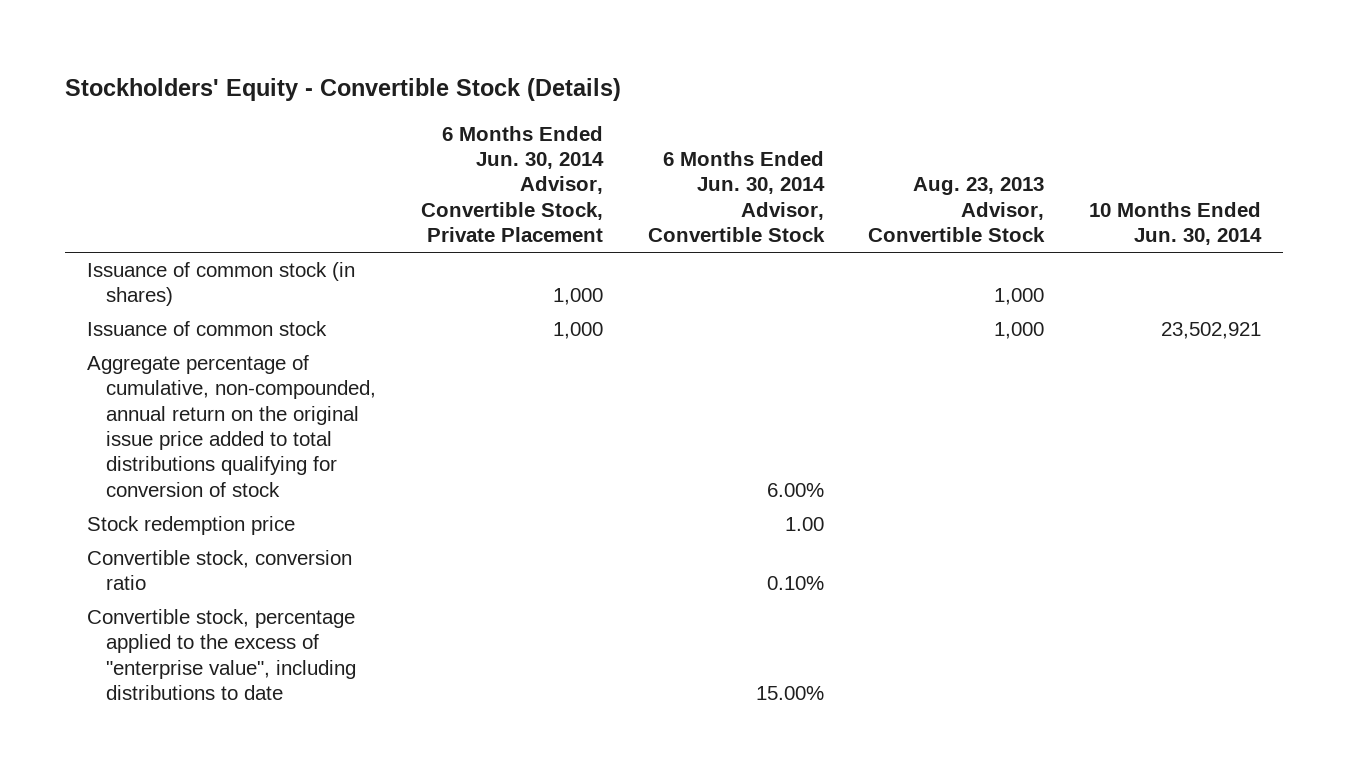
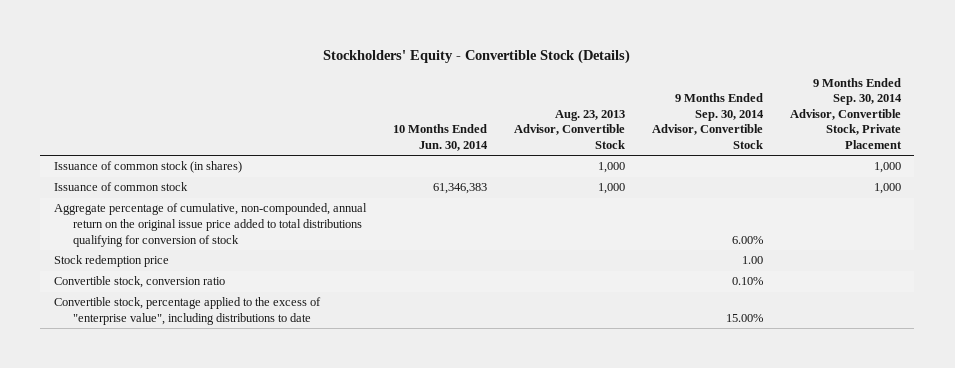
- | 6 Months Ended Jun. 30, 2014 Advisor, Convertible Stock, Private Placement | 6 Months Ended Jun. 30, 2014 Advisor, Convertible Stock | Aug. 23, 2013 Advisor, Convertible Stock | 10 Months Ended Jun. 30, 2014
+ | 10 Months Ended Jun. 30, 2014 | Aug. 23, 2013 Advisor, Convertible Stock | 9 Months Ended Sep. 30, 2014 Advisor, Convertible Stock | 9 Months Ended Sep. 30, 2014 Advisor, Convertible Stock, Private Placement
- Issuance of common stock | 1,000 | | 1,000 | 23,502,921
+ Issuance of common stock | 61,346,383 | 1,000 | | 1,000

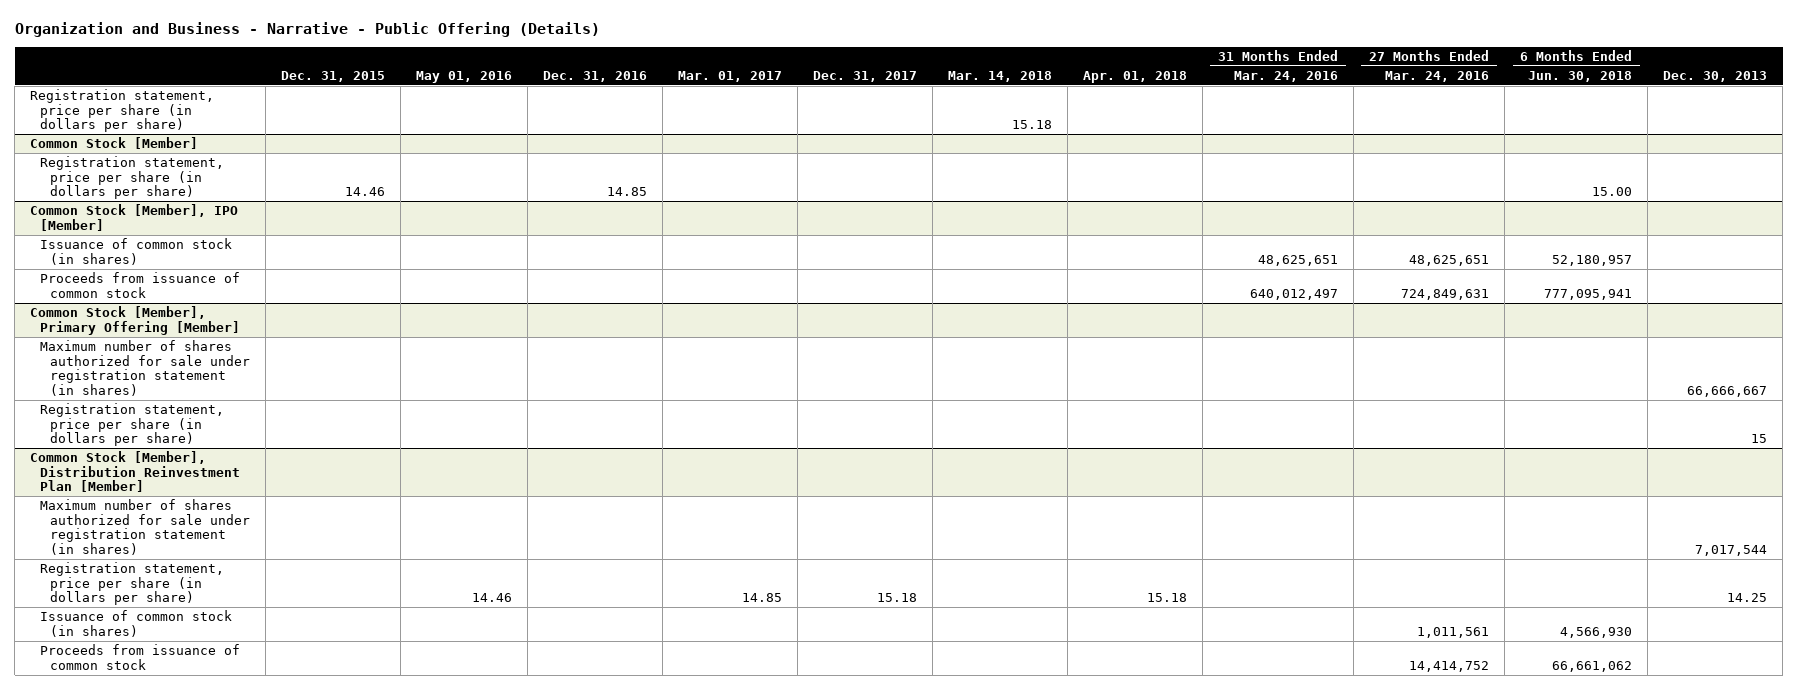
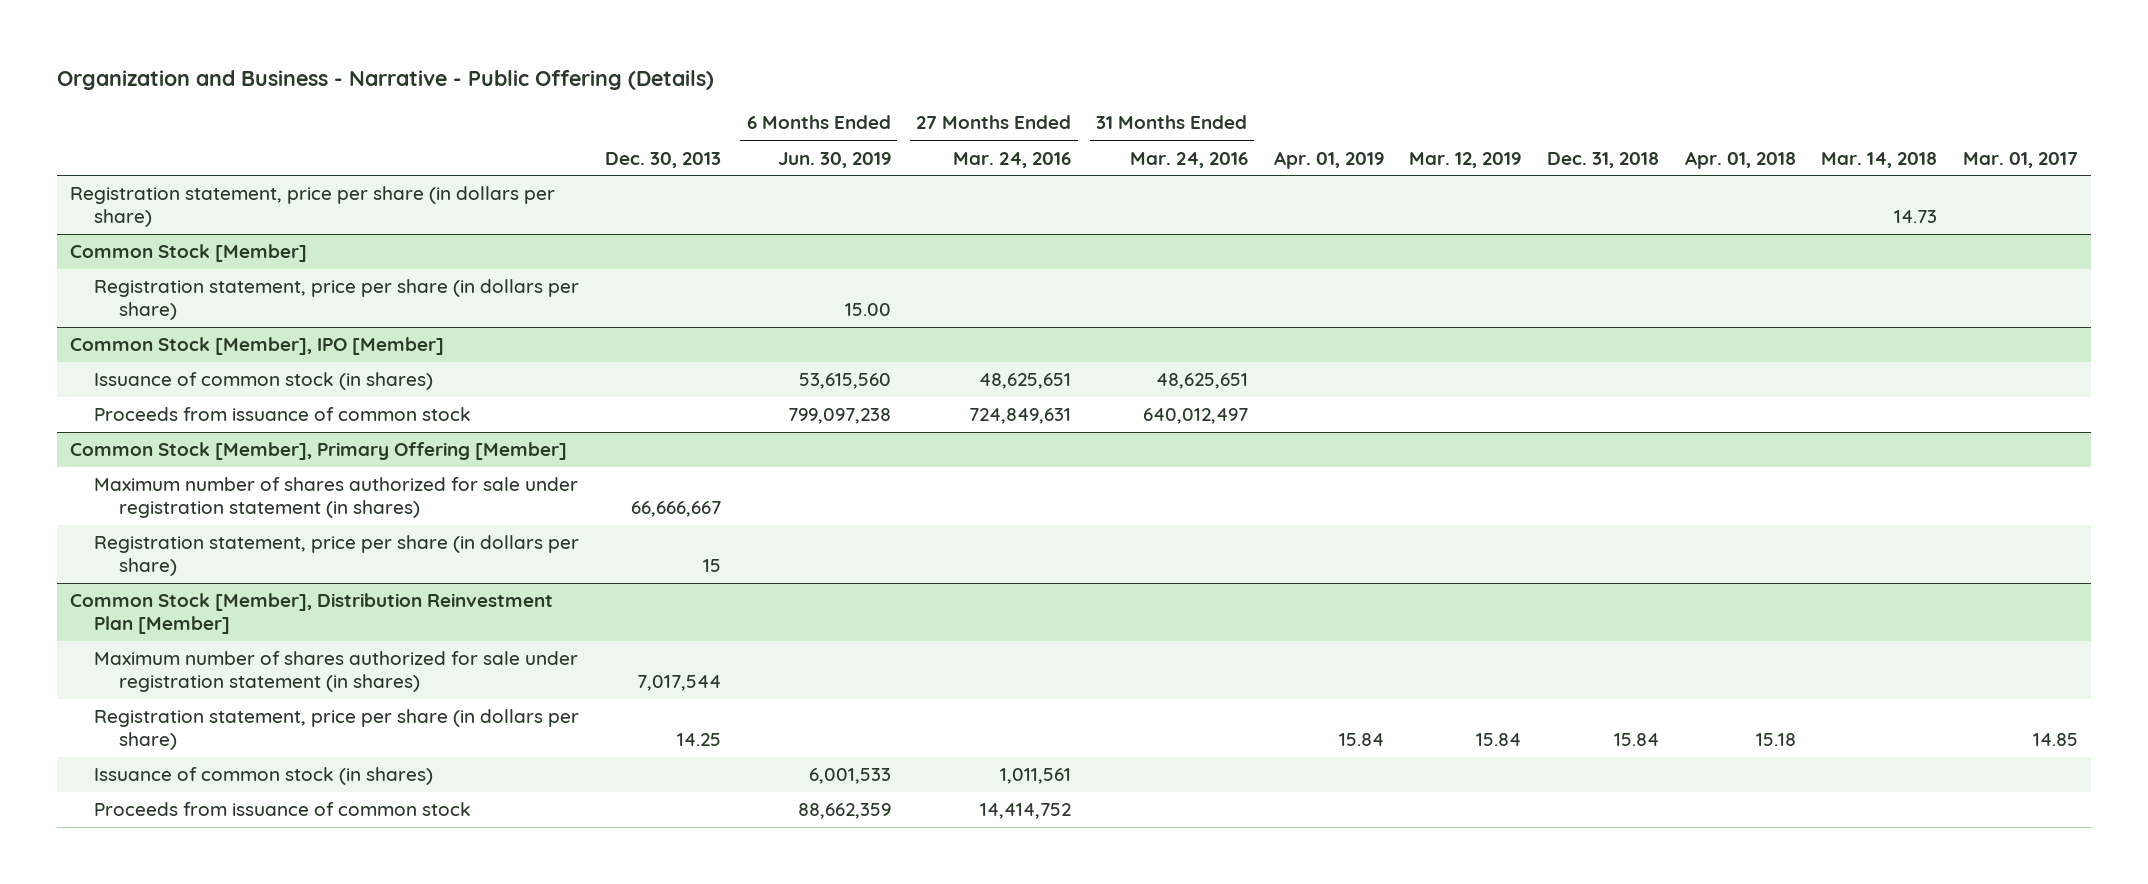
- | Dec. 31, 2015 | May 01, 2016 | Dec. 31, 2016 | Mar. 01, 2017 | Dec. 31, 2017 | Mar. 14, 2018 | Apr. 01, 2018 | 31 Months Ended Mar. 24, 2016 | 27 Months Ended Mar. 24, 2016 | 6 Months Ended Jun. 30, 2018 | Dec. 30, 2013
+ | Dec. 30, 2013 | 6 Months Ended Jun. 30, 2019 | 27 Months Ended Mar. 24, 2016 | 31 Months Ended Mar. 24, 2016 | Apr. 01, 2019 | Mar. 12, 2019 | Dec. 31, 2018 | Apr. 01, 2018 | Mar. 14, 2018 | Mar. 01, 2017
- Registration statement, price per share (in dollars per share) | | | | | | 15.18 | | | | |
+ Registration statement, price per share (in dollars per share) | | | | | | | | | 14.73 |

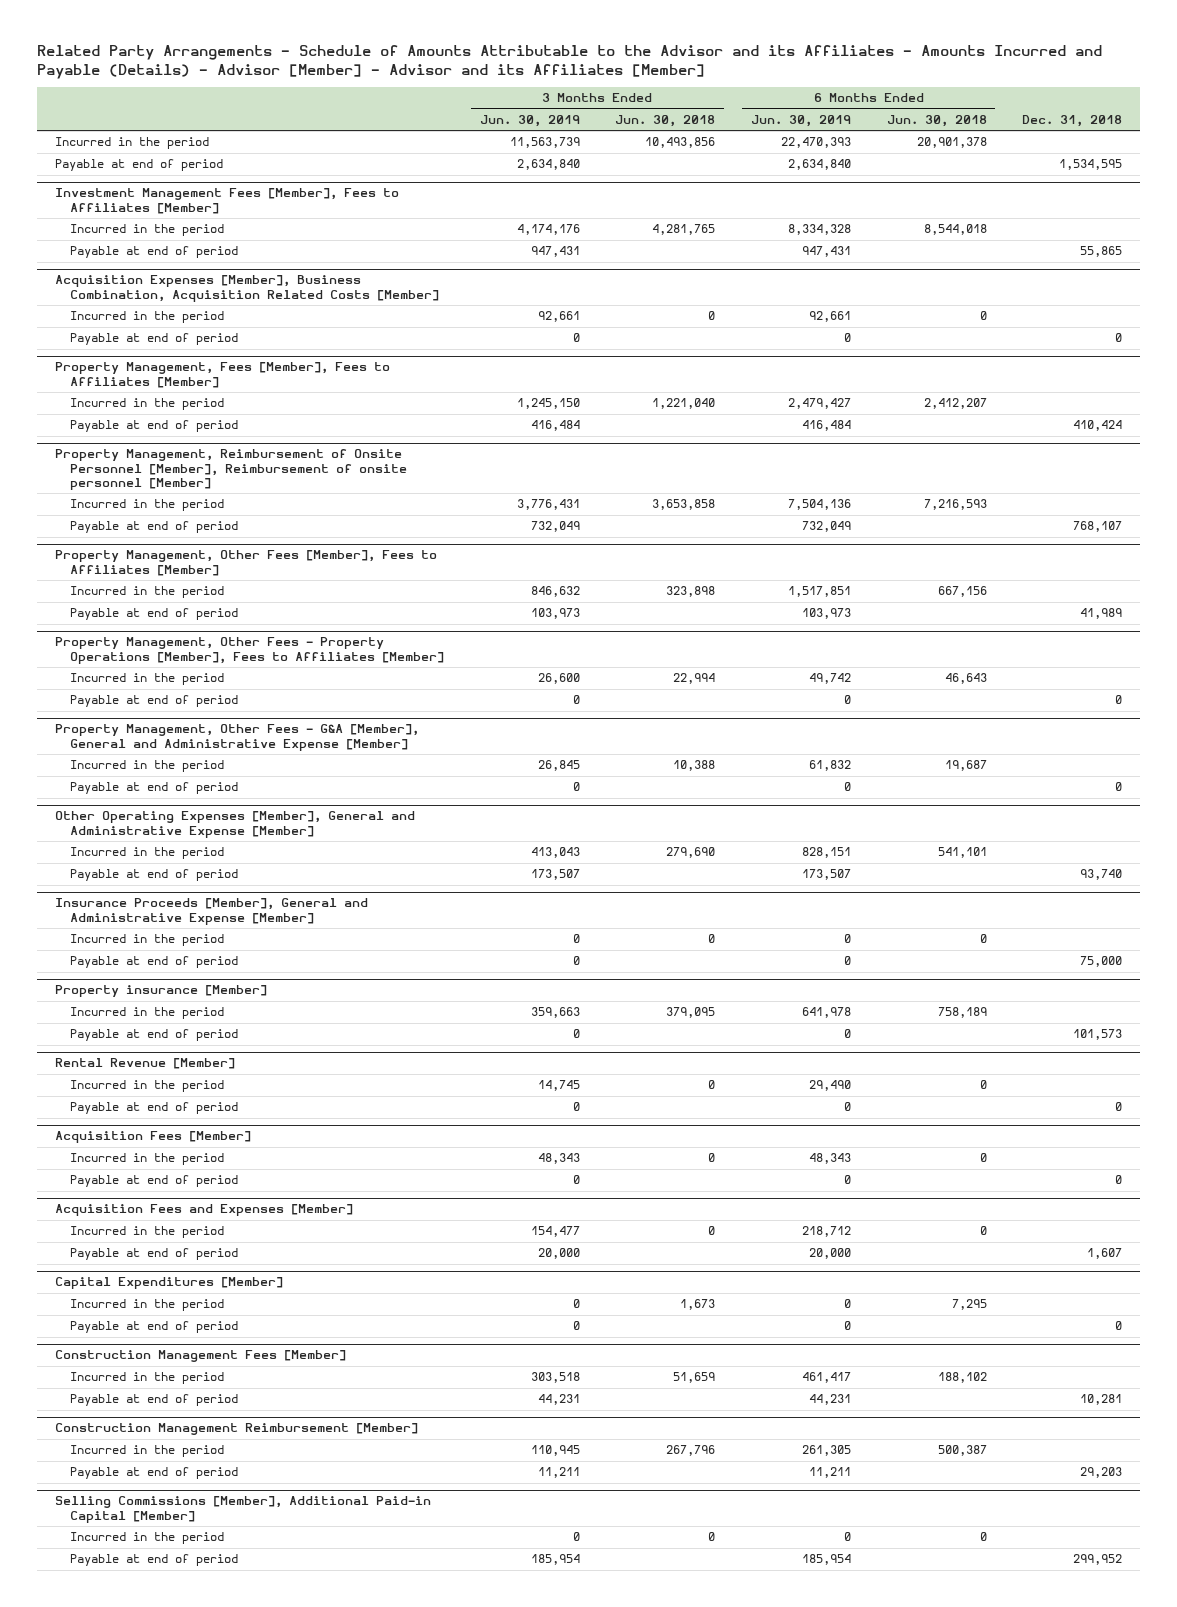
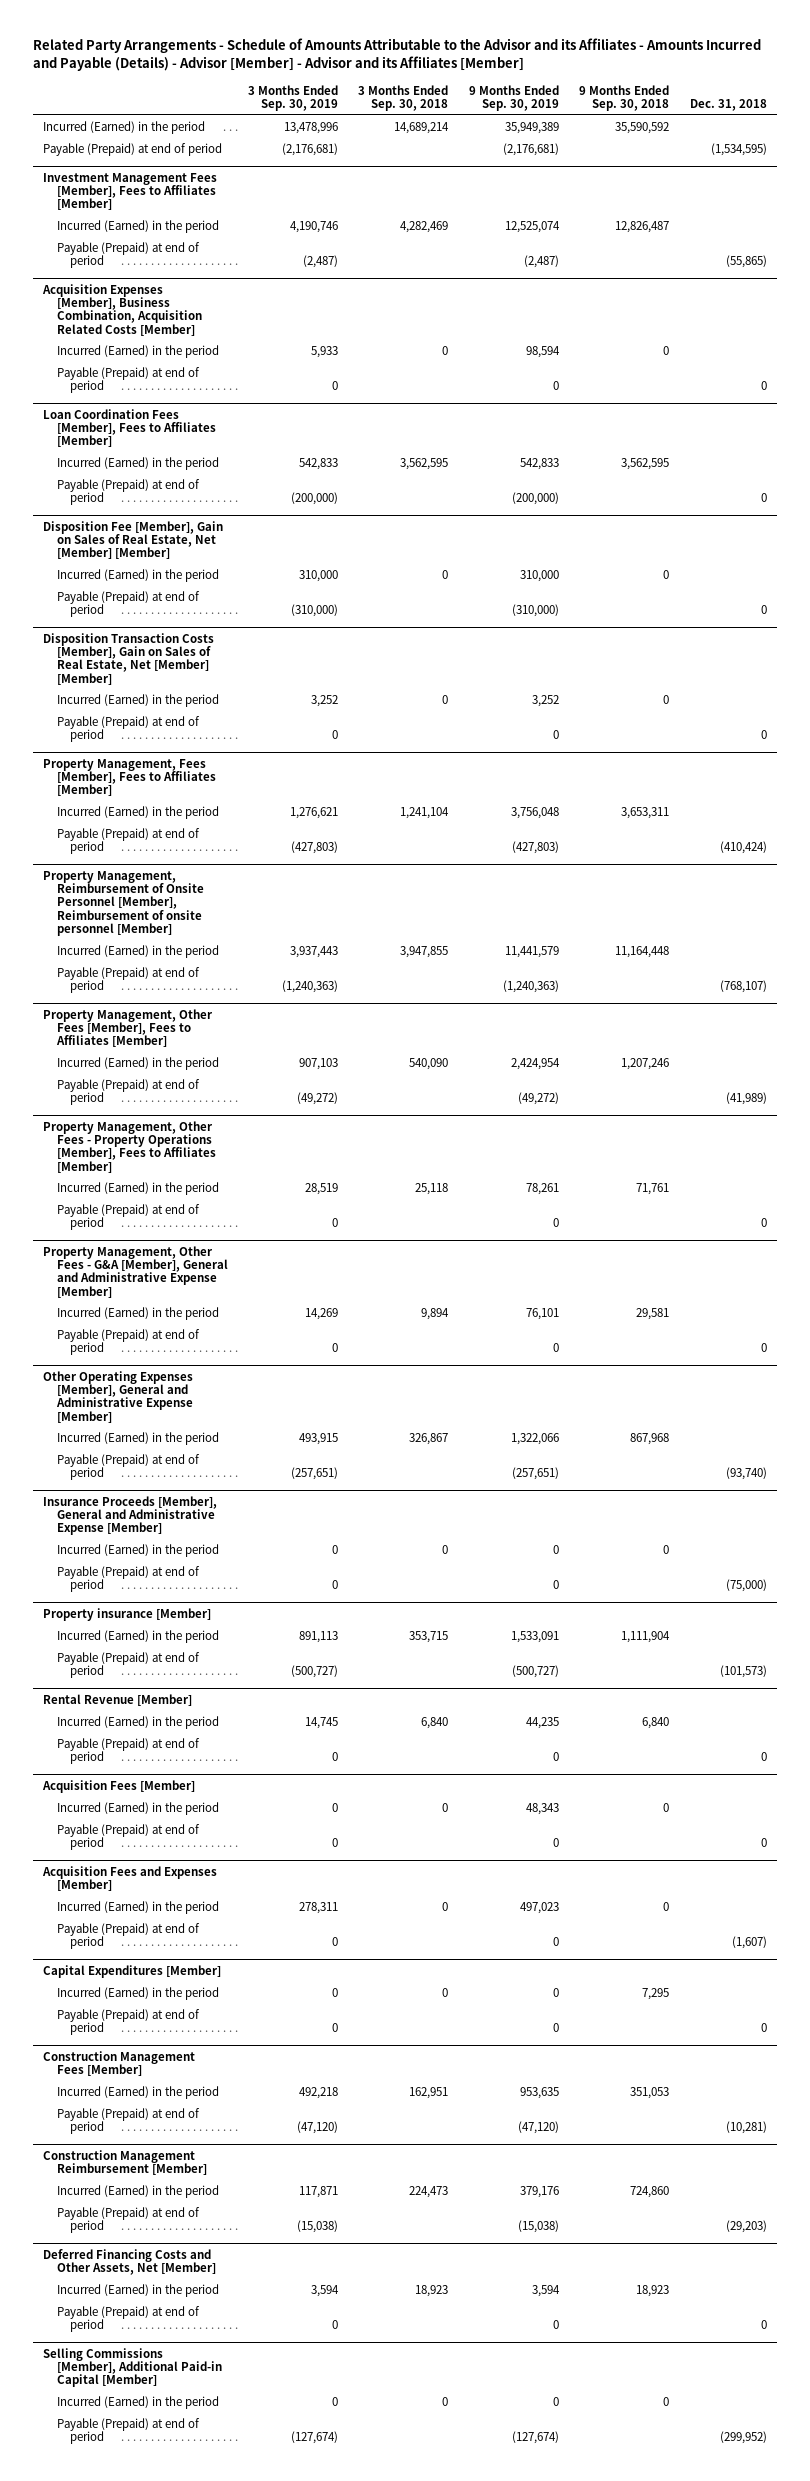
- | 3 Months Ended Jun. 30, 2019 | 3 Months Ended Jun. 30, 2018 | 6 Months Ended Jun. 30, 2019 | 6 Months Ended Jun. 30, 2018 | Dec. 31, 2018
+ | 3 Months Ended Sep. 30, 2019 | 3 Months Ended Sep. 30, 2018 | 9 Months Ended Sep. 30, 2019 | 9 Months Ended Sep. 30, 2018 | Dec. 31, 2018
- Incurred in the period | 11,563,739 | 10,493,856 | 22,470,393 | 20,901,378 |
- Payable at end of period | 2,634,840 | | 2,634,840 | | 1,534,595
+ Incurred (Earned) in the period | 13,478,996 | 14,689,214 | 35,949,389 | 35,590,592 |
+ Payable (Prepaid) at end of period | (2,176,681) | | (2,176,681) | | (1,534,595)
@ Investment Management Fees [Member], Fees to Affiliates [Member]
- Incurred in the period | 4,174,176 | 4,281,765 | 8,334,328 | 8,544,018 |
- Payable at end of period | 947,431 | | 947,431 | | 55,865
+ Incurred (Earned) in the period | 4,190,746 | 4,282,469 | 12,525,074 | 12,826,487 |
+ Payable (Prepaid) at end of period | (2,487) | | (2,487) | | (55,865)
@ Acquisition Expenses [Member], Business Combination, Acquisition Related Costs [Member]
- Incurred in the period | 92,661 | 0 | 92,661 | 0 |
- Payable at end of period | 0 | | 0 | | 0
+ Incurred (Earned) in the period | 5,933 | 0 | 98,594 | 0 |
+ Payable (Prepaid) at end of period | 0 | | 0 | | 0
+ Loan Coordination Fees [Member], Fees to Affiliates [Member]
+ Incurred (Earned) in the period | 542,833 | 3,562,595 | 542,833 | 3,562,595 |
+ Payable (Prepaid) at end of period | (200,000) | | (200,000) | | 0
+ Disposition Fee [Member], Gain on Sales of Real Estate, Net [Member] [Member]
+ Incurred (Earned) in the period | 310,000 | 0 | 310,000 | 0 |
+ Payable (Prepaid) at end of period | (310,000) | | (310,000) | | 0
+ Disposition Transaction Costs [Member], Gain on Sales of Real Estate, Net [Member] [Member]
+ Incurred (Earned) in the period | 3,252 | 0 | 3,252 | 0 |
+ Payable (Prepaid) at end of period | 0 | | 0 | | 0
@ Property Management, Fees [Member], Fees to Affiliates [Member]
- Incurred in the period | 1,245,150 | 1,221,040 | 2,479,427 | 2,412,207 |
- Payable at end of period | 416,484 | | 416,484 | | 410,424
+ Incurred (Earned) in the period | 1,276,621 | 1,241,104 | 3,756,048 | 3,653,311 |
+ Payable (Prepaid) at end of period | (427,803) | | (427,803) | | (410,424)
@ Property Management, Reimbursement of Onsite Personnel [Member], Reimbursement of onsite personnel [Member]
- Incurred in the period | 3,776,431 | 3,653,858 | 7,504,136 | 7,216,593 |
- Payable at end of period | 732,049 | | 732,049 | | 768,107
+ Incurred (Earned) in the period | 3,937,443 | 3,947,855 | 11,441,579 | 11,164,448 |
+ Payable (Prepaid) at end of period | (1,240,363) | | (1,240,363) | | (768,107)
@ Property Management, Other Fees [Member], Fees to Affiliates [Member]
- Incurred in the period | 846,632 | 323,898 | 1,517,851 | 667,156 |
- Payable at end of period | 103,973 | | 103,973 | | 41,989
+ Incurred (Earned) in the period | 907,103 | 540,090 | 2,424,954 | 1,207,246 |
+ Payable (Prepaid) at end of period | (49,272) | | (49,272) | | (41,989)
@ Property Management, Other Fees - Property Operations [Member], Fees to Affiliates [Member]
- Incurred in the period | 26,600 | 22,994 | 49,742 | 46,643 |
- Payable at end of period | 0 | | 0 | | 0
+ Incurred (Earned) in the period | 28,519 | 25,118 | 78,261 | 71,761 |
+ Payable (Prepaid) at end of period | 0 | | 0 | | 0
@ Property Management, Other Fees - G&A [Member], General and Administrative Expense [Member]
- Incurred in the period | 26,845 | 10,388 | 61,832 | 19,687 |
- Payable at end of period | 0 | | 0 | | 0
+ Incurred (Earned) in the period | 14,269 | 9,894 | 76,101 | 29,581 |
+ Payable (Prepaid) at end of period | 0 | | 0 | | 0
@ Other Operating Expenses [Member], General and Administrative Expense [Member]
- Incurred in the period | 413,043 | 279,690 | 828,151 | 541,101 |
- Payable at end of period | 173,507 | | 173,507 | | 93,740
+ Incurred (Earned) in the period | 493,915 | 326,867 | 1,322,066 | 867,968 |
+ Payable (Prepaid) at end of period | (257,651) | | (257,651) | | (93,740)
@ Insurance Proceeds [Member], General and Administrative Expense [Member]
- Incurred in the period | 0 | 0 | 0 | 0 |
- Payable at end of period | 0 | | 0 | | 75,000
+ Incurred (Earned) in the period | 0 | 0 | 0 | 0 |
+ Payable (Prepaid) at end of period | 0 | | 0 | | (75,000)
@ Property insurance [Member]
- Incurred in the period | 359,663 | 379,095 | 641,978 | 758,189 |
- Payable at end of period | 0 | | 0 | | 101,573
+ Incurred (Earned) in the period | 891,113 | 353,715 | 1,533,091 | 1,111,904 |
+ Payable (Prepaid) at end of period | (500,727) | | (500,727) | | (101,573)
@ Rental Revenue [Member]
- Incurred in the period | 14,745 | 0 | 29,490 | 0 |
- Payable at end of period | 0 | | 0 | | 0
+ Incurred (Earned) in the period | 14,745 | 6,840 | 44,235 | 6,840 |
+ Payable (Prepaid) at end of period | 0 | | 0 | | 0
@ Acquisition Fees [Member]
- Incurred in the period | 48,343 | 0 | 48,343 | 0 |
- Payable at end of period | 0 | | 0 | | 0
+ Incurred (Earned) in the period | 0 | 0 | 48,343 | 0 |
+ Payable (Prepaid) at end of period | 0 | | 0 | | 0
@ Acquisition Fees and Expenses [Member]
- Incurred in the period | 154,477 | 0 | 218,712 | 0 |
- Payable at end of period | 20,000 | | 20,000 | | 1,607
+ Incurred (Earned) in the period | 278,311 | 0 | 497,023 | 0 |
+ Payable (Prepaid) at end of period | 0 | | 0 | | (1,607)
@ Capital Expenditures [Member]
- Incurred in the period | 0 | 1,673 | 0 | 7,295 |
- Payable at end of period | 0 | | 0 | | 0
+ Incurred (Earned) in the period | 0 | 0 | 0 | 7,295 |
+ Payable (Prepaid) at end of period | 0 | | 0 | | 0
@ Construction Management Fees [Member]
- Incurred in the period | 303,518 | 51,659 | 461,417 | 188,102 |
- Payable at end of period | 44,231 | | 44,231 | | 10,281
+ Incurred (Earned) in the period | 492,218 | 162,951 | 953,635 | 351,053 |
+ Payable (Prepaid) at end of period | (47,120) | | (47,120) | | (10,281)
@ Construction Management Reimbursement [Member]
- Incurred in the period | 110,945 | 267,796 | 261,305 | 500,387 |
- Payable at end of period | 11,211 | | 11,211 | | 29,203
+ Incurred (Earned) in the period | 117,871 | 224,473 | 379,176 | 724,860 |
+ Payable (Prepaid) at end of period | (15,038) | | (15,038) | | (29,203)
+ Deferred Financing Costs and Other Assets, Net [Member]
+ Incurred (Earned) in the period | 3,594 | 18,923 | 3,594 | 18,923 |
+ Payable (Prepaid) at end of period | 0 | | 0 | | 0
@ Selling Commissions [Member], Additional Paid-in Capital [Member]
- Incurred in the period | 0 | 0 | 0 | 0 |
- Payable at end of period | 185,954 | | 185,954 | | 299,952
+ Incurred (Earned) in the period | 0 | 0 | 0 | 0 |
+ Payable (Prepaid) at end of period | (127,674) | | (127,674) | | (299,952)

